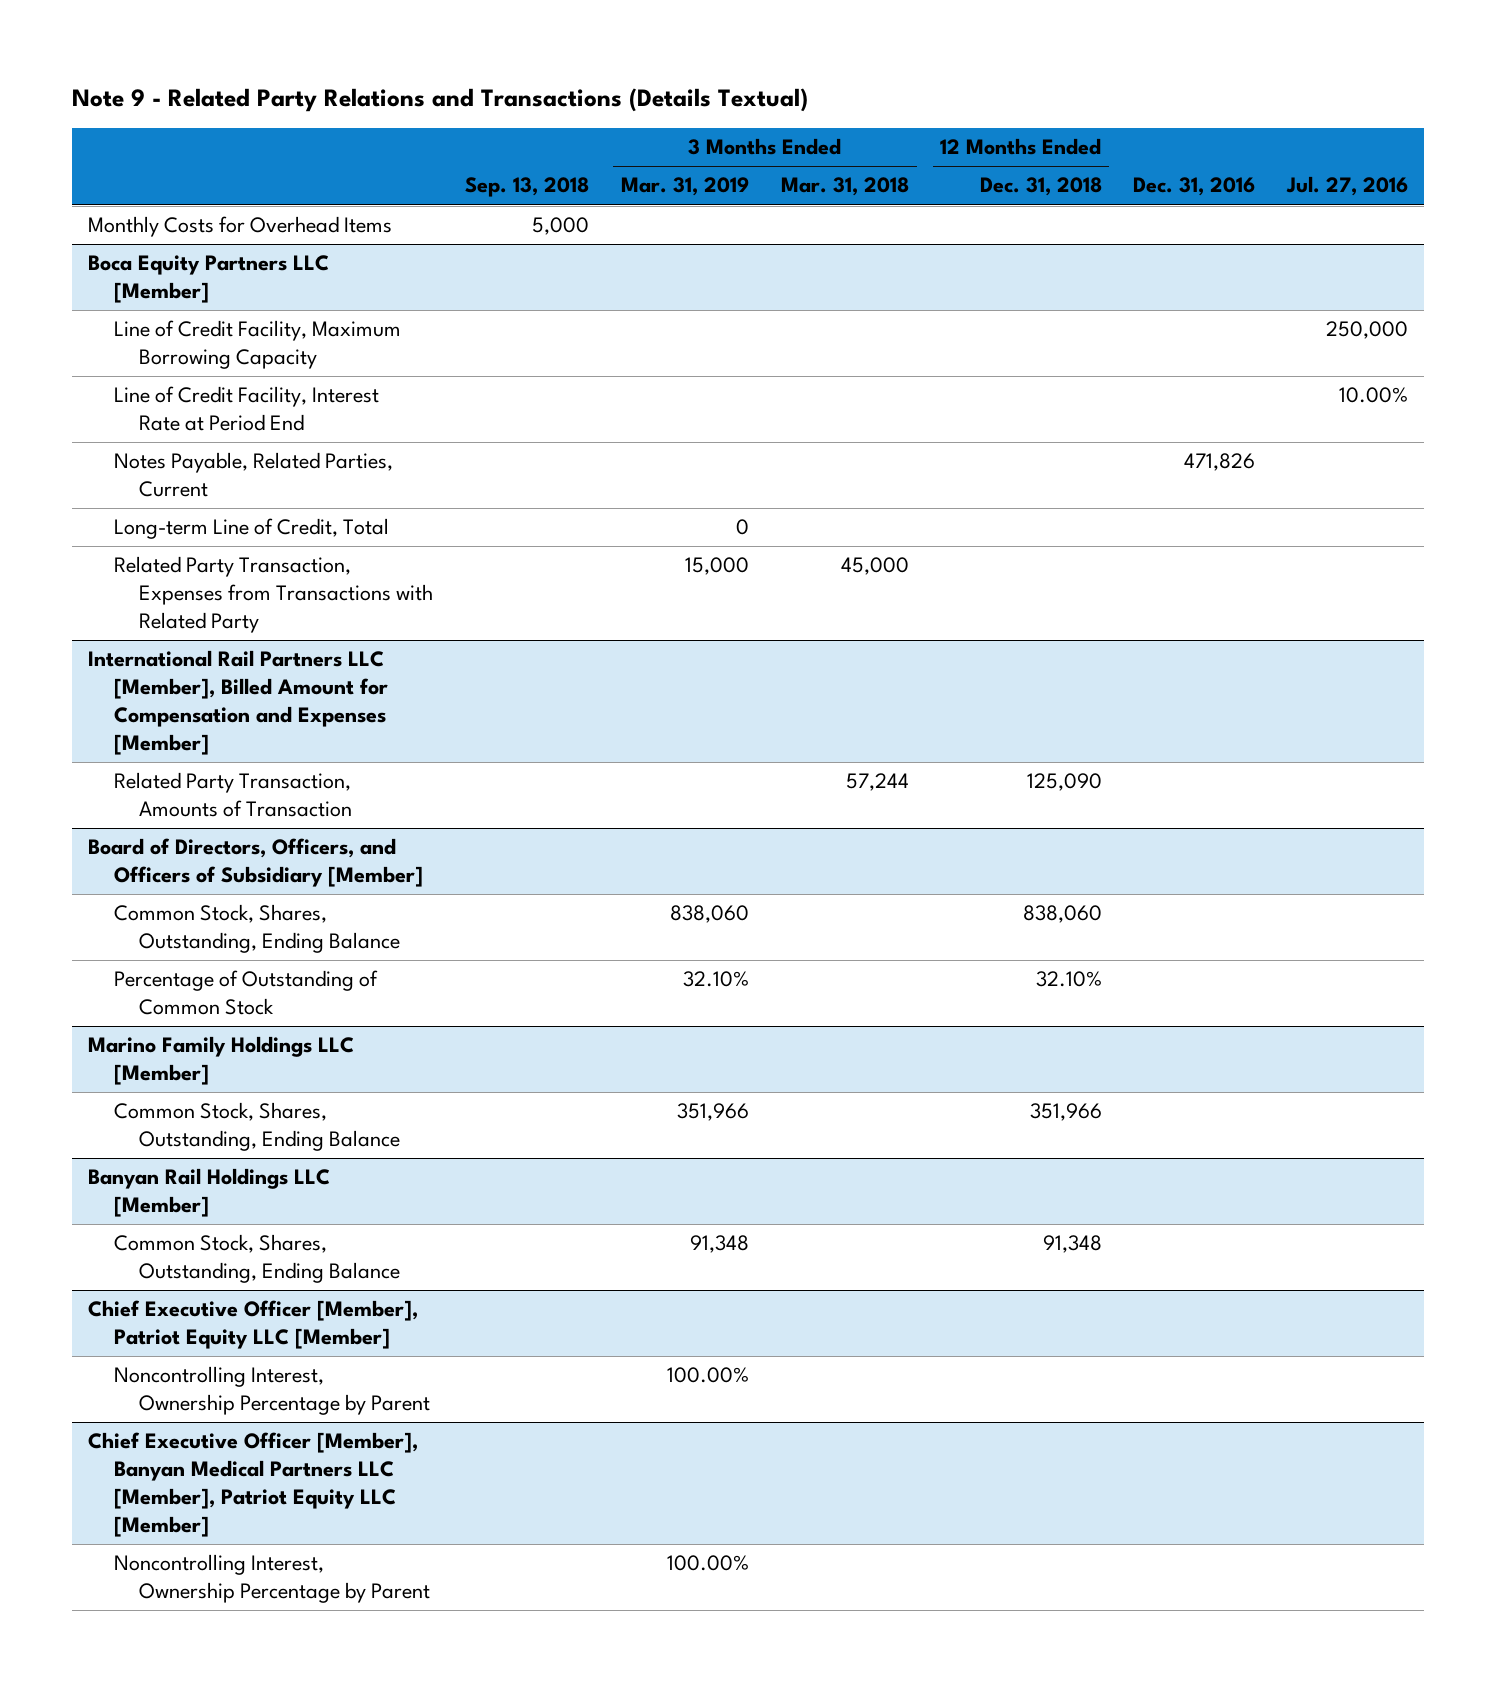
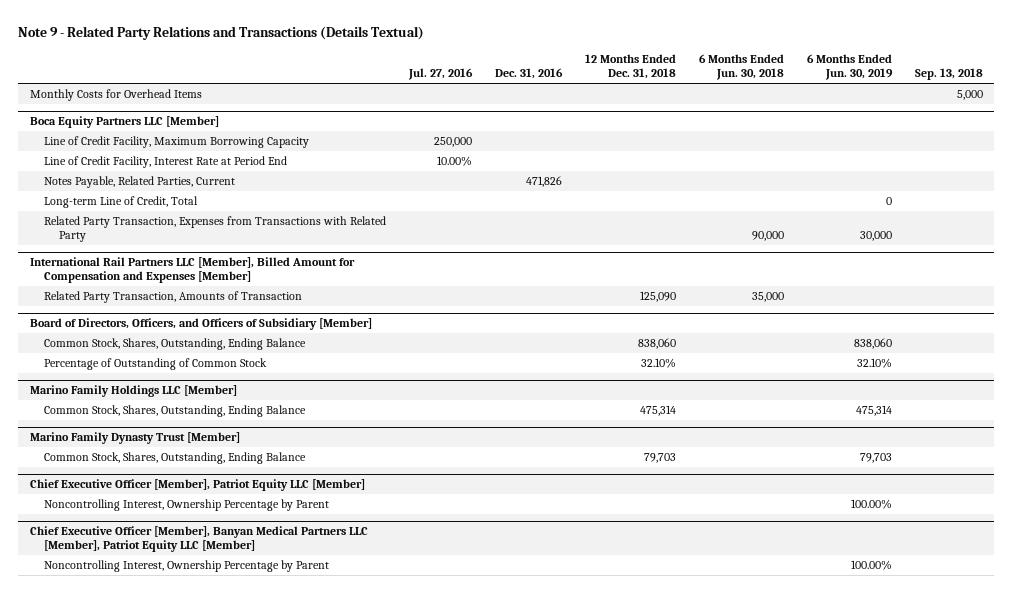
- | Sep. 13, 2018 | 3 Months Ended Mar. 31, 2019 | 3 Months Ended Mar. 31, 2018 | 12 Months Ended Dec. 31, 2018 | Dec. 31, 2016 | Jul. 27, 2016
+ | Jul. 27, 2016 | Dec. 31, 2016 | 12 Months Ended Dec. 31, 2018 | 6 Months Ended Jun. 30, 2018 | 6 Months Ended Jun. 30, 2019 | Sep. 13, 2018
@ Marino Family Holdings LLC [Member]
- Common Stock, Shares, Outstanding, Ending Balance | | 351,966 | | 351,966 | |
- Banyan Rail Holdings LLC [Member]
- Common Stock, Shares, Outstanding, Ending Balance | | 91,348 | | 91,348 | |
@ Marino Family Holdings LLC [Member]
+ Common Stock, Shares, Outstanding, Ending Balance | | | 475,314 | | 475,314 |
+ Marino Family Dynasty Trust [Member]
+ Common Stock, Shares, Outstanding, Ending Balance | | | 79,703 | | 79,703 |

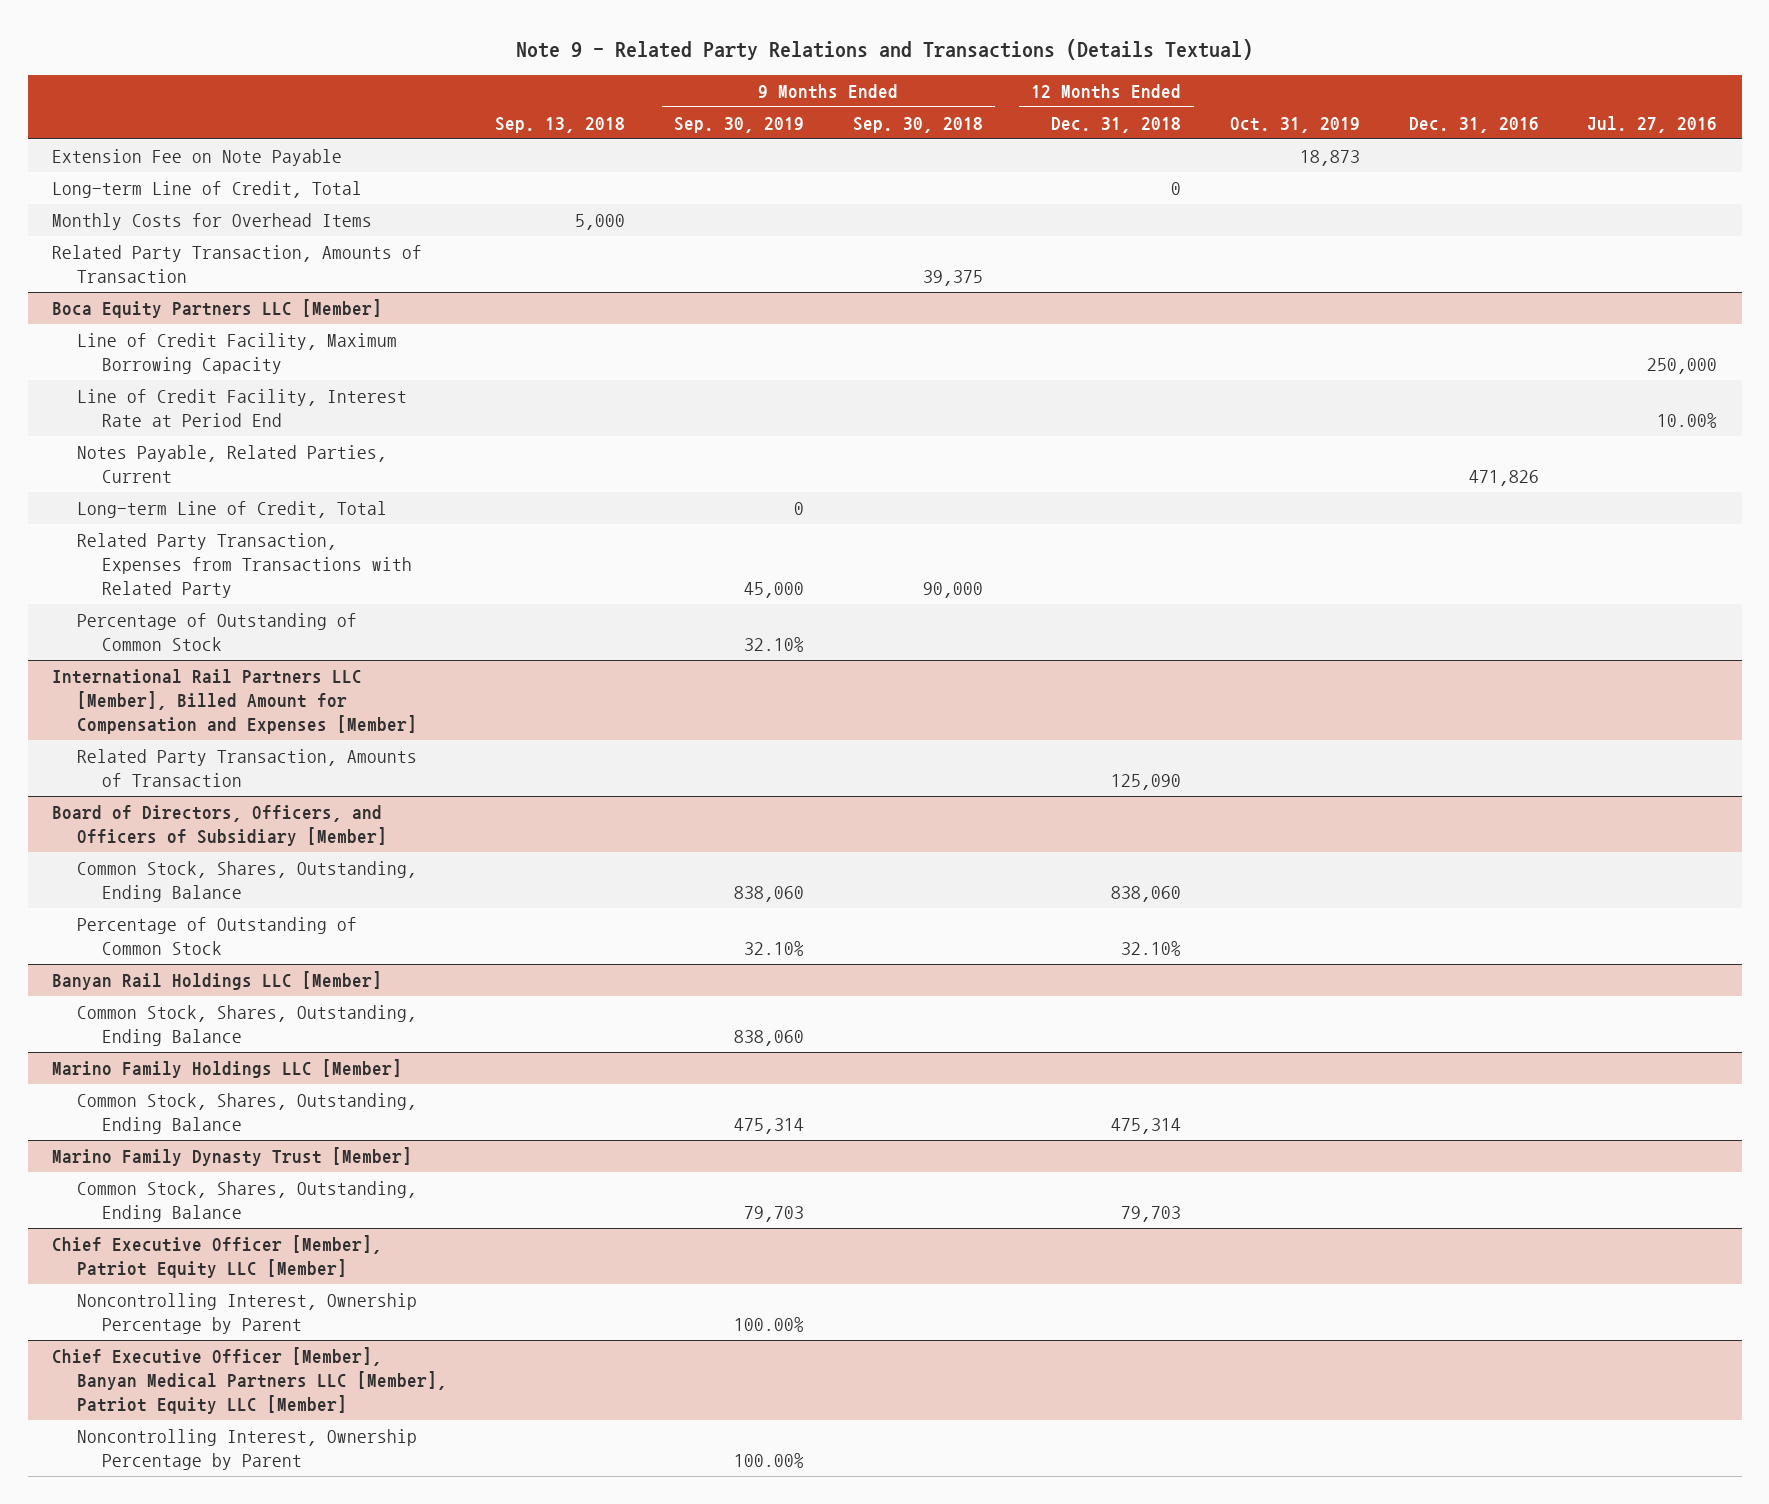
- | Jul. 27, 2016 | Dec. 31, 2016 | 12 Months Ended Dec. 31, 2018 | 6 Months Ended Jun. 30, 2018 | 6 Months Ended Jun. 30, 2019 | Sep. 13, 2018
+ | Sep. 13, 2018 | 9 Months Ended Sep. 30, 2019 | 9 Months Ended Sep. 30, 2018 | 12 Months Ended Dec. 31, 2018 | Oct. 31, 2019 | Dec. 31, 2016 | Jul. 27, 2016
+ Extension Fee on Note Payable | | | | | 18,873 | |
+ Long-term Line of Credit, Total | | | | 0 | | |
+ Related Party Transaction, Amounts of Transaction | | | 39,375 | | | |
@ Boca Equity Partners LLC [Member]
+ Percentage of Outstanding of Common Stock | | 32.10% | | | | |
+ Banyan Rail Holdings LLC [Member]
+ Common Stock, Shares, Outstanding, Ending Balance | | 838,060 | | | | |

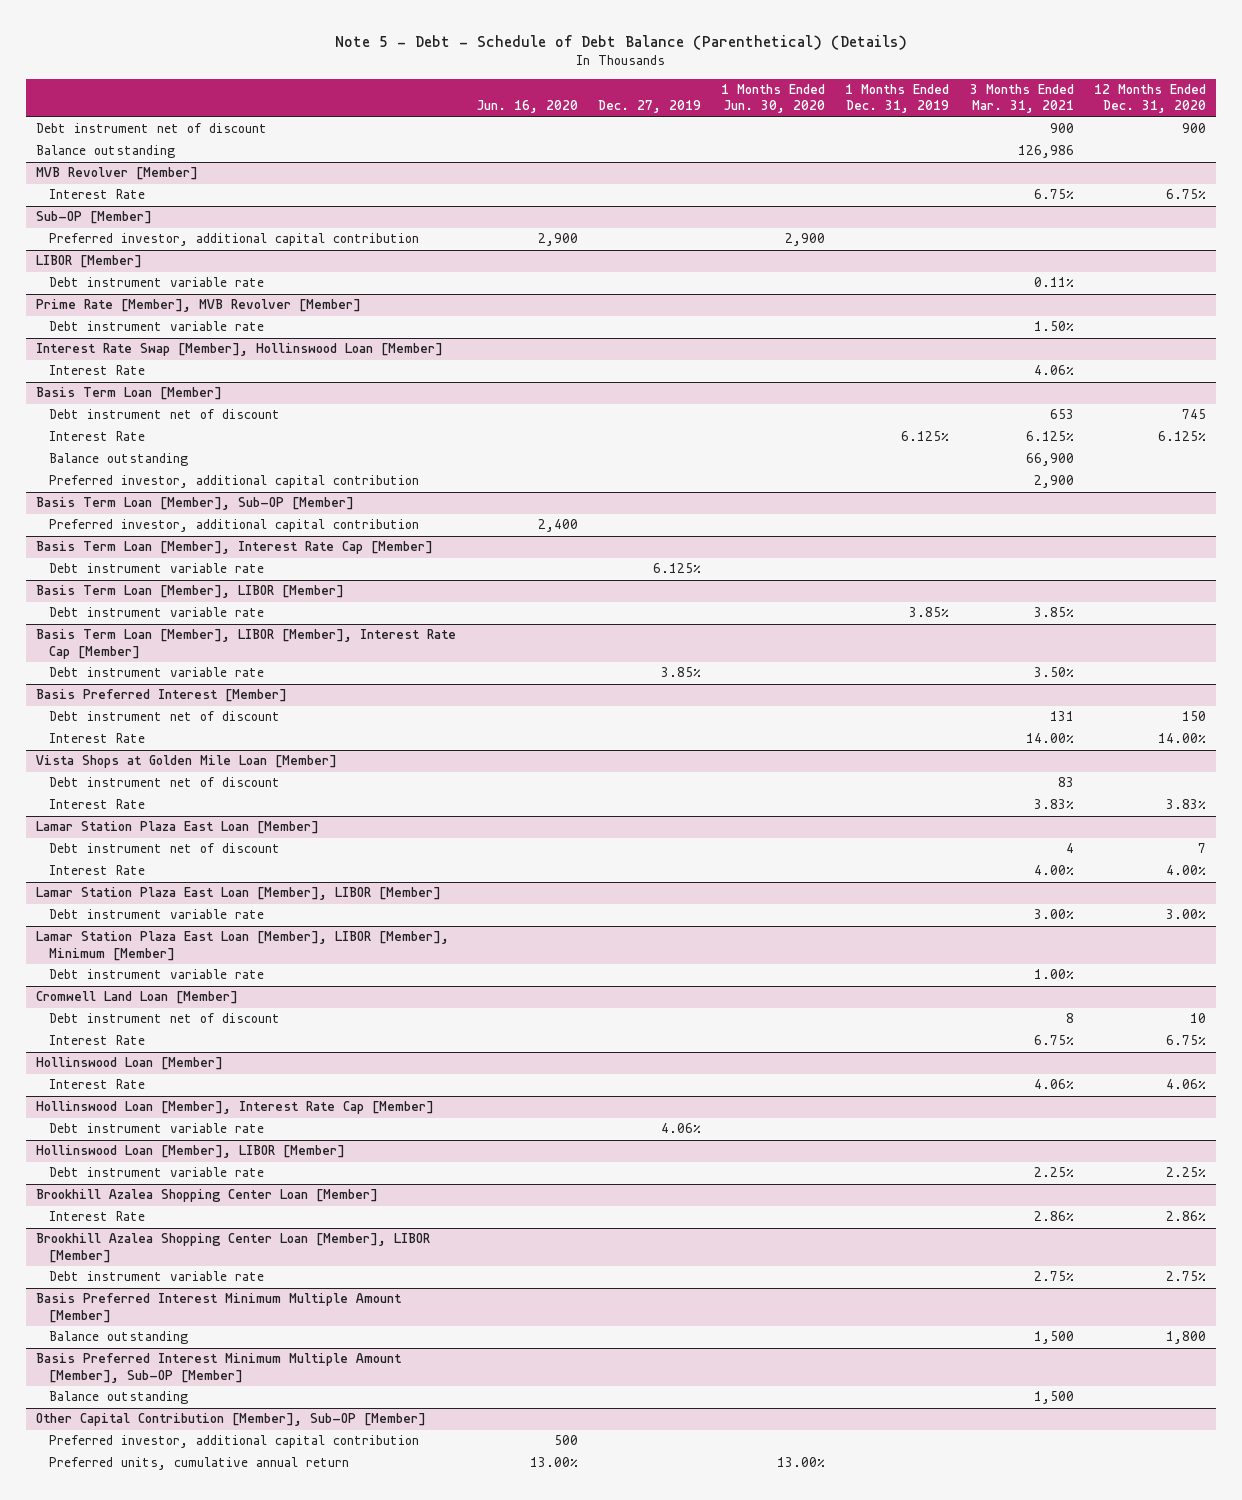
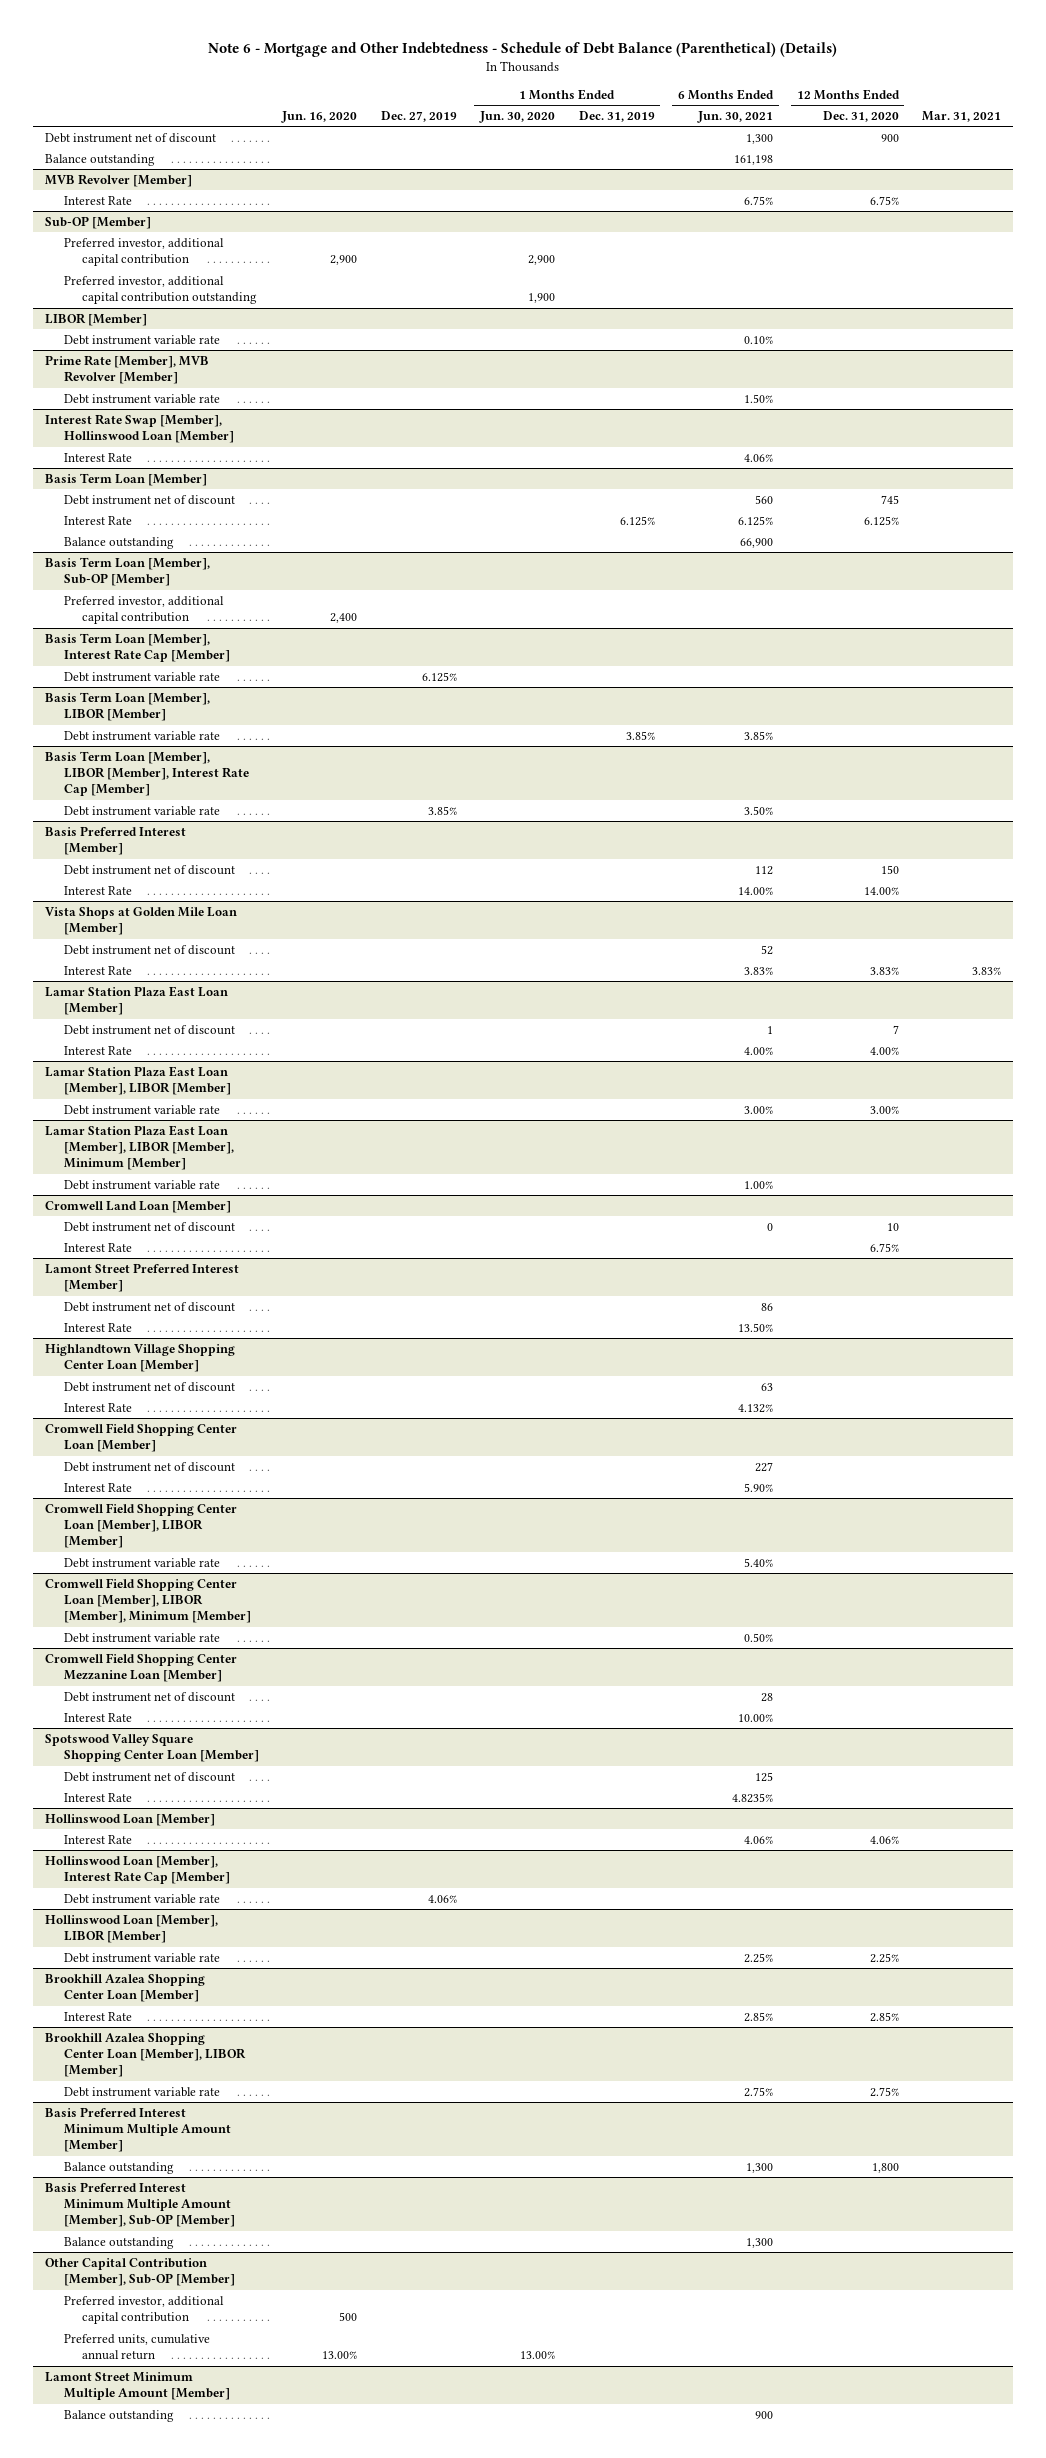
- Note 5 - Debt - Schedule of Debt Balance (Parenthetical) (Details)
+ Note 6 - Mortgage and Other Indebtedness - Schedule of Debt Balance (Parenthetical) (Details)
- | Jun. 16, 2020 | Dec. 27, 2019 | 1 Months Ended Jun. 30, 2020 | 1 Months Ended Dec. 31, 2019 | 3 Months Ended Mar. 31, 2021 | 12 Months Ended Dec. 31, 2020
+ | Jun. 16, 2020 | Dec. 27, 2019 | 1 Months Ended Jun. 30, 2020 | 1 Months Ended Dec. 31, 2019 | 6 Months Ended Jun. 30, 2021 | 12 Months Ended Dec. 31, 2020 | Mar. 31, 2021
@ Sub-OP [Member]
+ Preferred investor, additional capital contribution outstanding | | | 1,900 | | | |
@ Basis Term Loan [Member]
- Preferred investor, additional capital contribution | | | | | 2,900 |
+ Lamont Street Preferred Interest [Member]
+ Debt instrument net of discount | | | | | 86 | |
+ Interest Rate | | | | | 13.50% | |
+ Highlandtown Village Shopping Center Loan [Member]
+ Debt instrument net of discount | | | | | 63 | |
+ Interest Rate | | | | | 4.132% | |
+ Cromwell Field Shopping Center Loan [Member]
+ Debt instrument net of discount | | | | | 227 | |
+ Interest Rate | | | | | 5.90% | |
+ Cromwell Field Shopping Center Loan [Member], LIBOR [Member]
+ Debt instrument variable rate | | | | | 5.40% | |
+ Cromwell Field Shopping Center Loan [Member], LIBOR [Member], Minimum [Member]
+ Debt instrument variable rate | | | | | 0.50% | |
+ Cromwell Field Shopping Center Mezzanine Loan [Member]
+ Debt instrument net of discount | | | | | 28 | |
+ Interest Rate | | | | | 10.00% | |
+ Spotswood Valley Square Shopping Center Loan [Member]
+ Debt instrument net of discount | | | | | 125 | |
+ Interest Rate | | | | | 4.8235% | |
@ Brookhill Azalea Shopping Center Loan [Member]
- Interest Rate | | | | | 2.86% | 2.86%
+ Interest Rate | | | | | 2.85% | 2.85% |
+ Lamont Street Minimum Multiple Amount [Member]
+ Balance outstanding | | | | | 900 | |

